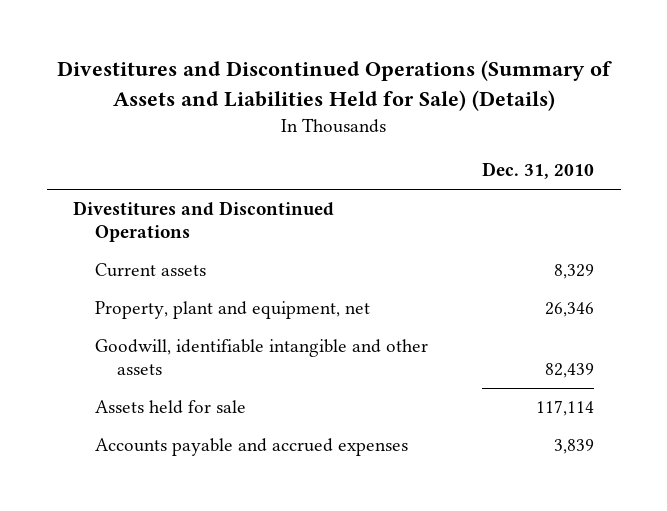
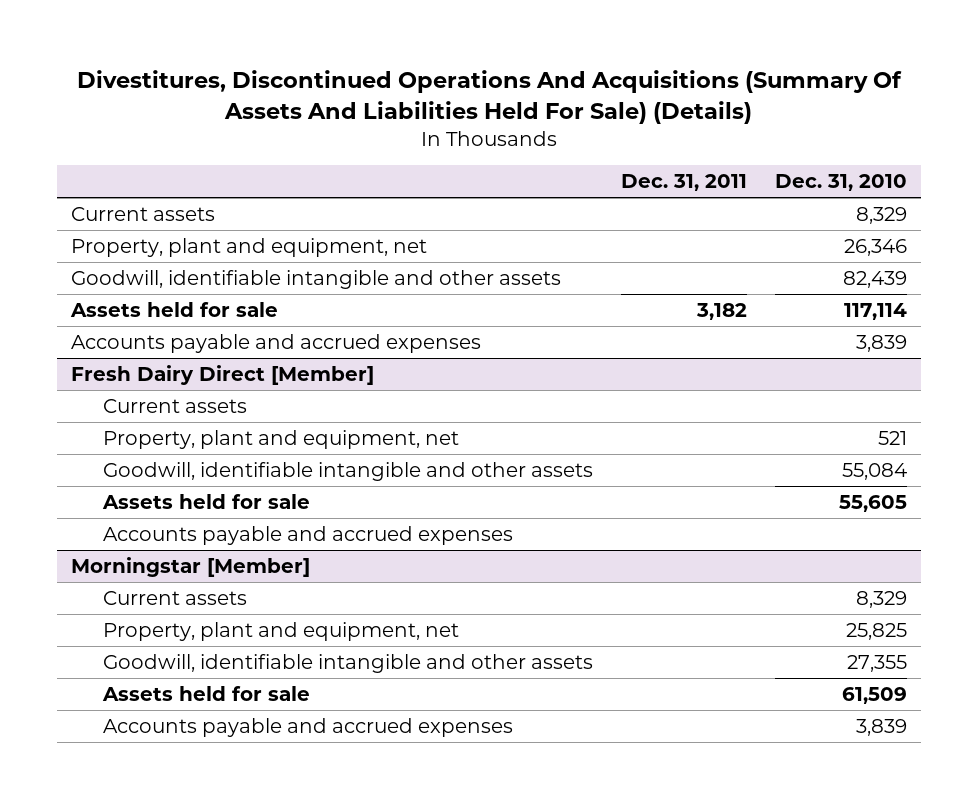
- Divestitures and Discontinued Operations (Summary of Assets and Liabilities Held for Sale) (Details)
+ Divestitures, Discontinued Operations And Acquisitions (Summary Of Assets And Liabilities Held For Sale) (Details)
- | Dec. 31, 2010
+ | Dec. 31, 2011 | Dec. 31, 2010
- Divestitures and Discontinued Operations
+ Fresh Dairy Direct [Member]
+ Current assets
+ Property, plant and equipment, net | | 521
+ Goodwill, identifiable intangible and other assets | | 55,084
+ Assets held for sale | | 55,605
+ Accounts payable and accrued expenses
+ Morningstar [Member]
+ Current assets | | 8,329
+ Property, plant and equipment, net | | 25,825
+ Goodwill, identifiable intangible and other assets | | 27,355
+ Assets held for sale | | 61,509
+ Accounts payable and accrued expenses | | 3,839

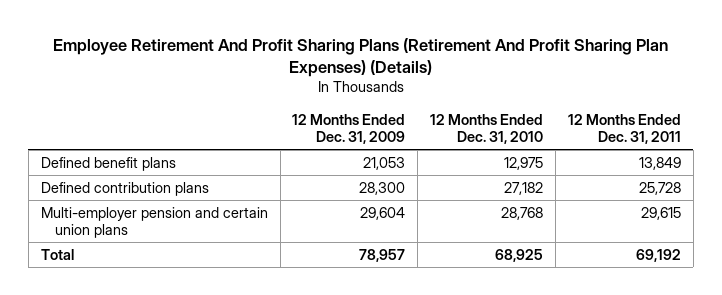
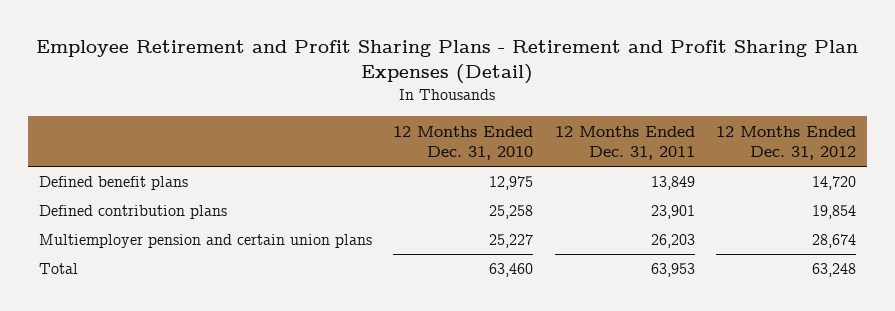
- Employee Retirement And Profit Sharing Plans (Retirement And Profit Sharing Plan Expenses) (Details)
+ Employee Retirement and Profit Sharing Plans - Retirement and Profit Sharing Plan Expenses (Detail)
- | 12 Months Ended Dec. 31, 2009 | 12 Months Ended Dec. 31, 2010 | 12 Months Ended Dec. 31, 2011
+ | 12 Months Ended Dec. 31, 2010 | 12 Months Ended Dec. 31, 2011 | 12 Months Ended Dec. 31, 2012
- Defined contribution plans | 28,300 | 27,182 | 25,728
- Multi-employer pension and certain union plans | 29,604 | 28,768 | 29,615
- Total | 78,957 | 68,925 | 69,192
+ Defined contribution plans | 25,258 | 23,901 | 19,854
+ Multiemployer pension and certain union plans | 25,227 | 26,203 | 28,674
+ Total | 63,460 | 63,953 | 63,248

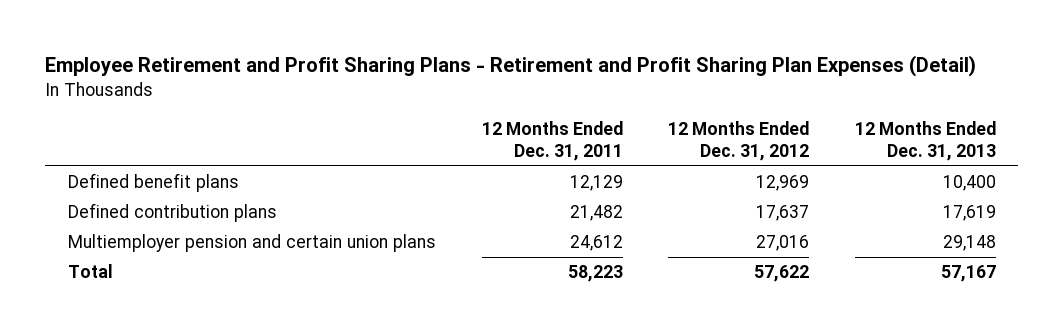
- | 12 Months Ended Dec. 31, 2010 | 12 Months Ended Dec. 31, 2011 | 12 Months Ended Dec. 31, 2012
+ | 12 Months Ended Dec. 31, 2011 | 12 Months Ended Dec. 31, 2012 | 12 Months Ended Dec. 31, 2013
- Defined benefit plans | 12,975 | 13,849 | 14,720
- Defined contribution plans | 25,258 | 23,901 | 19,854
- Multiemployer pension and certain union plans | 25,227 | 26,203 | 28,674
- Total | 63,460 | 63,953 | 63,248
+ Defined benefit plans | 12,129 | 12,969 | 10,400
+ Defined contribution plans | 21,482 | 17,637 | 17,619
+ Multiemployer pension and certain union plans | 24,612 | 27,016 | 29,148
+ Total | 58,223 | 57,622 | 57,167

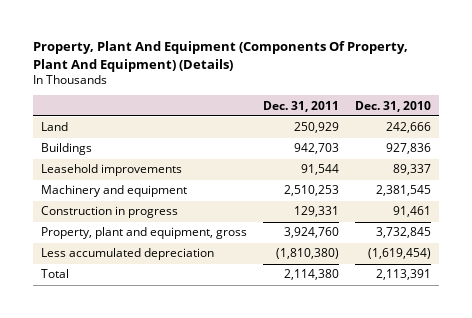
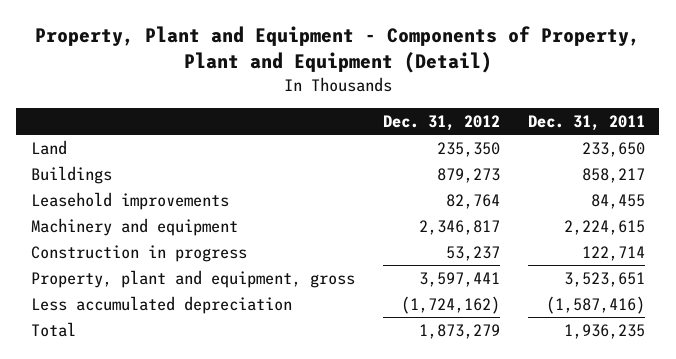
- Property, Plant And Equipment (Components Of Property, Plant And Equipment) (Details)
+ Property, Plant and Equipment - Components of Property, Plant and Equipment (Detail)
- | Dec. 31, 2011 | Dec. 31, 2010
+ | Dec. 31, 2012 | Dec. 31, 2011
- Land | 250,929 | 242,666
- Buildings | 942,703 | 927,836
- Leasehold improvements | 91,544 | 89,337
- Machinery and equipment | 2,510,253 | 2,381,545
- Construction in progress | 129,331 | 91,461
- Property, plant and equipment, gross | 3,924,760 | 3,732,845
- Less accumulated depreciation | (1,810,380) | (1,619,454)
- Total | 2,114,380 | 2,113,391
+ Land | 235,350 | 233,650
+ Buildings | 879,273 | 858,217
+ Leasehold improvements | 82,764 | 84,455
+ Machinery and equipment | 2,346,817 | 2,224,615
+ Construction in progress | 53,237 | 122,714
+ Property, plant and equipment, gross | 3,597,441 | 3,523,651
+ Less accumulated depreciation | (1,724,162) | (1,587,416)
+ Total | 1,873,279 | 1,936,235

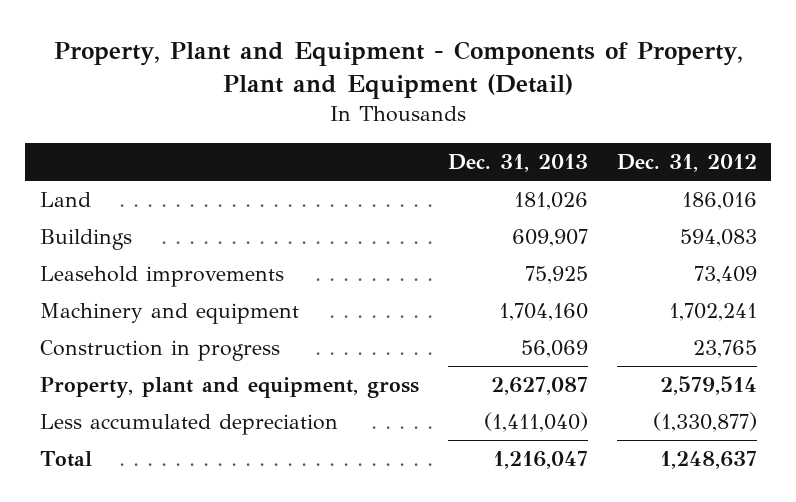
- | Dec. 31, 2012 | Dec. 31, 2011
+ | Dec. 31, 2013 | Dec. 31, 2012
- Land | 235,350 | 233,650
- Buildings | 879,273 | 858,217
- Leasehold improvements | 82,764 | 84,455
- Machinery and equipment | 2,346,817 | 2,224,615
- Construction in progress | 53,237 | 122,714
- Property, plant and equipment, gross | 3,597,441 | 3,523,651
- Less accumulated depreciation | (1,724,162) | (1,587,416)
- Total | 1,873,279 | 1,936,235
+ Land | 181,026 | 186,016
+ Buildings | 609,907 | 594,083
+ Leasehold improvements | 75,925 | 73,409
+ Machinery and equipment | 1,704,160 | 1,702,241
+ Construction in progress | 56,069 | 23,765
+ Property, plant and equipment, gross | 2,627,087 | 2,579,514
+ Less accumulated depreciation | (1,411,040) | (1,330,877)
+ Total | 1,216,047 | 1,248,637

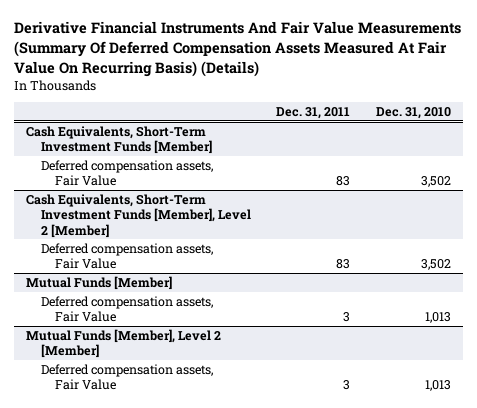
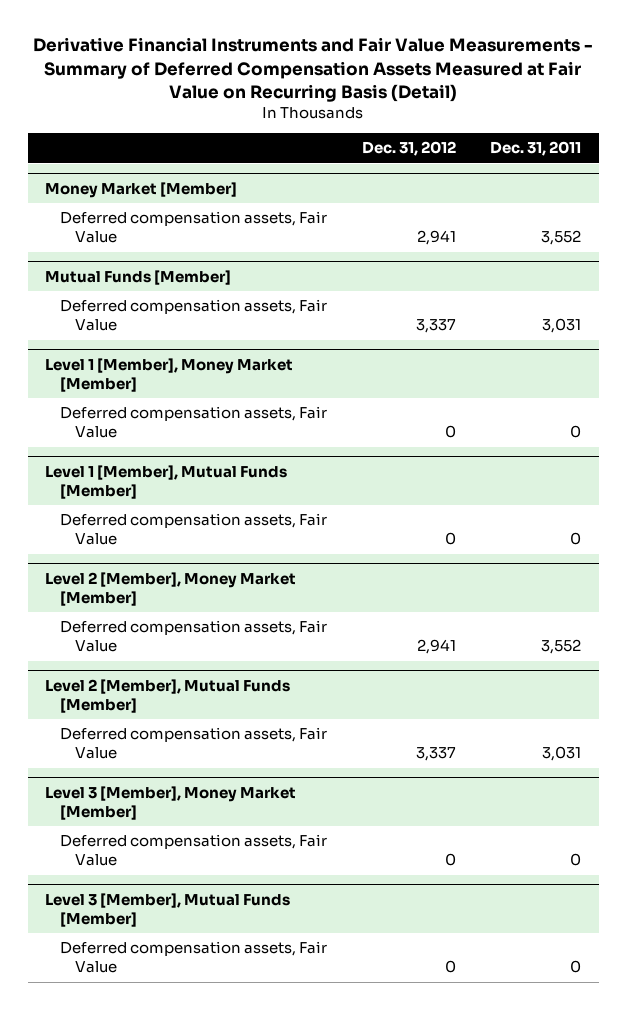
- Derivative Financial Instruments And Fair Value Measurements (Summary Of Deferred Compensation Assets Measured At Fair Value On Recurring Basis) (Details)
+ Derivative Financial Instruments and Fair Value Measurements - Summary of Deferred Compensation Assets Measured at Fair Value on Recurring Basis (Detail)
- | Dec. 31, 2011 | Dec. 31, 2010
+ | Dec. 31, 2012 | Dec. 31, 2011
- Cash Equivalents, Short-Term Investment Funds [Member]
- Deferred compensation assets, Fair Value | 83 | 3,502
- Cash Equivalents, Short-Term Investment Funds [Member], Level 2 [Member]
- Deferred compensation assets, Fair Value | 83 | 3,502
+ Money Market [Member]
+ Deferred compensation assets, Fair Value | 2,941 | 3,552
@ Mutual Funds [Member]
- Deferred compensation assets, Fair Value | 3 | 1,013
- Mutual Funds [Member], Level 2 [Member]
- Deferred compensation assets, Fair Value | 3 | 1,013
@ Mutual Funds [Member]
+ Deferred compensation assets, Fair Value | 3,337 | 3,031
+ Level 1 [Member], Money Market [Member]
+ Deferred compensation assets, Fair Value | 0 | 0
+ Level 1 [Member], Mutual Funds [Member]
+ Deferred compensation assets, Fair Value | 0 | 0
+ Level 2 [Member], Money Market [Member]
+ Deferred compensation assets, Fair Value | 2,941 | 3,552
+ Level 2 [Member], Mutual Funds [Member]
+ Deferred compensation assets, Fair Value | 3,337 | 3,031
+ Level 3 [Member], Money Market [Member]
+ Deferred compensation assets, Fair Value | 0 | 0
+ Level 3 [Member], Mutual Funds [Member]
+ Deferred compensation assets, Fair Value | 0 | 0

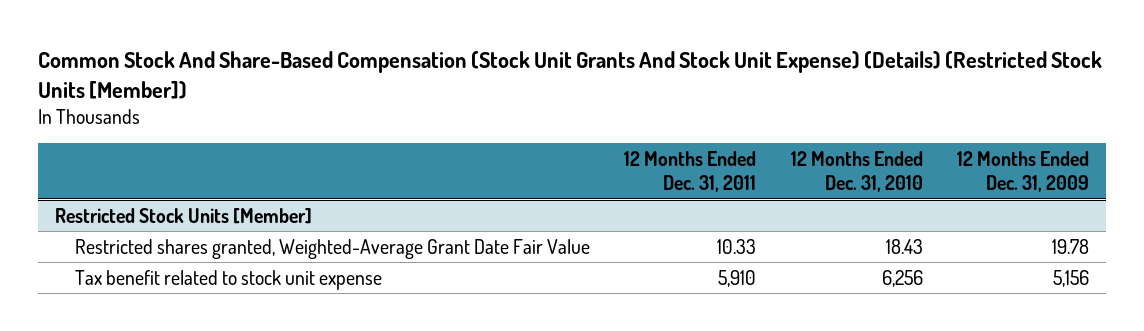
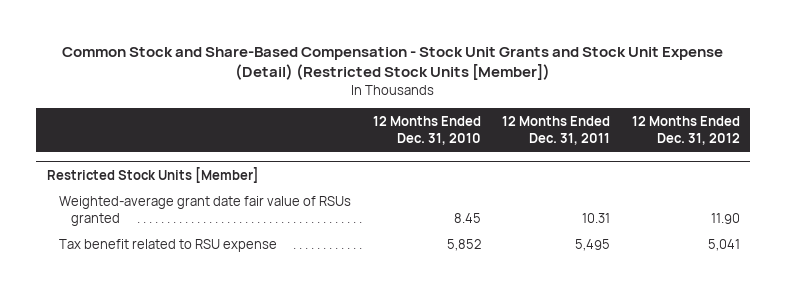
- Common Stock And Share-Based Compensation (Stock Unit Grants And Stock Unit Expense) (Details) (Restricted Stock Units [Member])
+ Common Stock and Share-Based Compensation - Stock Unit Grants and Stock Unit Expense (Detail) (Restricted Stock Units [Member])
- | 12 Months Ended Dec. 31, 2011 | 12 Months Ended Dec. 31, 2010 | 12 Months Ended Dec. 31, 2009
+ | 12 Months Ended Dec. 31, 2010 | 12 Months Ended Dec. 31, 2011 | 12 Months Ended Dec. 31, 2012
@ Restricted Stock Units [Member]
- Restricted shares granted, Weighted-Average Grant Date Fair Value | 10.33 | 18.43 | 19.78
- Tax benefit related to stock unit expense | 5,910 | 6,256 | 5,156
+ Weighted-average grant date fair value of RSUs granted | 8.45 | 10.31 | 11.90
+ Tax benefit related to RSU expense | 5,852 | 5,495 | 5,041

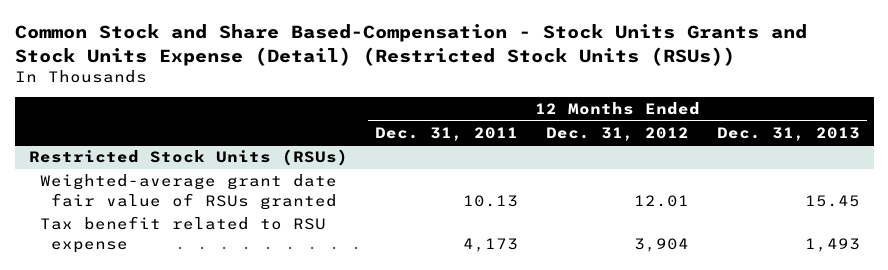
- Common Stock and Share-Based Compensation - Stock Unit Grants and Stock Unit Expense (Detail) (Restricted Stock Units [Member])
+ Common Stock and Share Based-Compensation - Stock Units Grants and Stock Units Expense (Detail) (Restricted Stock Units (RSUs))
- | 12 Months Ended Dec. 31, 2010 | 12 Months Ended Dec. 31, 2011 | 12 Months Ended Dec. 31, 2012
+ | 12 Months Ended Dec. 31, 2011 | 12 Months Ended Dec. 31, 2012 | 12 Months Ended Dec. 31, 2013
- Restricted Stock Units [Member]
- Weighted-average grant date fair value of RSUs granted | 8.45 | 10.31 | 11.90
- Tax benefit related to RSU expense | 5,852 | 5,495 | 5,041
+ Restricted Stock Units (RSUs)
+ Weighted-average grant date fair value of RSUs granted | 10.13 | 12.01 | 15.45
+ Tax benefit related to RSU expense | 4,173 | 3,904 | 1,493

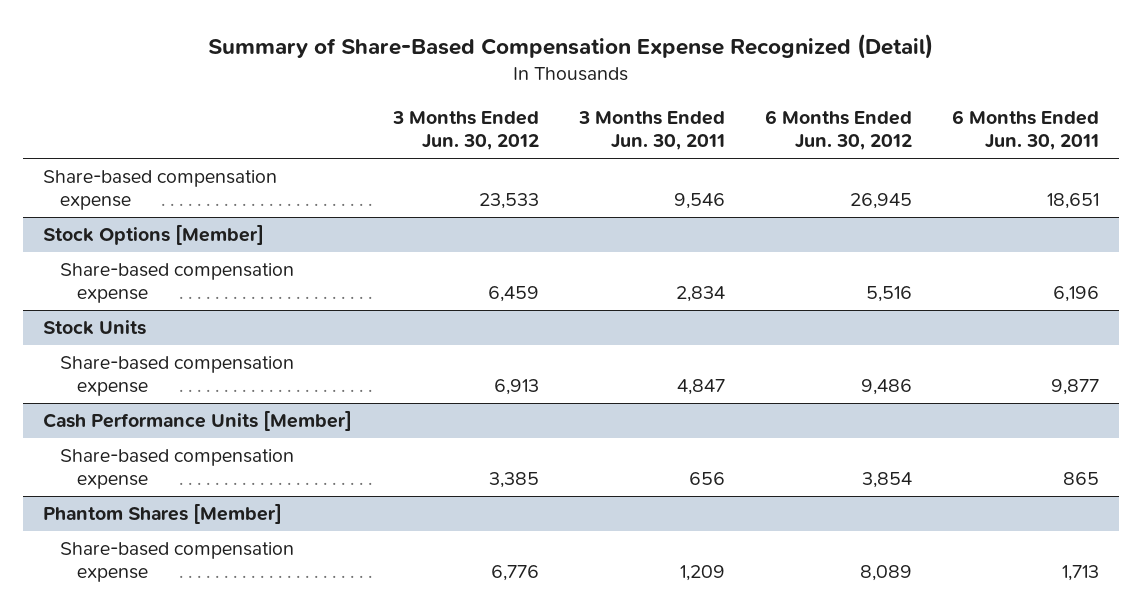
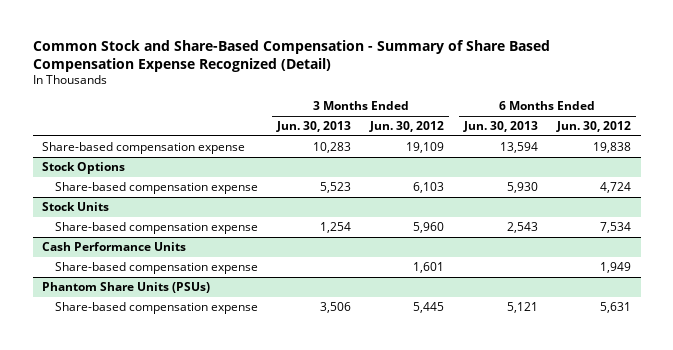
- Summary of Share-Based Compensation Expense Recognized (Detail)
+ Common Stock and Share-Based Compensation - Summary of Share Based Compensation Expense Recognized (Detail)
- | 3 Months Ended Jun. 30, 2012 | 3 Months Ended Jun. 30, 2011 | 6 Months Ended Jun. 30, 2012 | 6 Months Ended Jun. 30, 2011
+ | 3 Months Ended Jun. 30, 2013 | 3 Months Ended Jun. 30, 2012 | 6 Months Ended Jun. 30, 2013 | 6 Months Ended Jun. 30, 2012
- Share-based compensation expense | 23,533 | 9,546 | 26,945 | 18,651
- Stock Options [Member]
- Share-based compensation expense | 6,459 | 2,834 | 5,516 | 6,196
+ Share-based compensation expense | 10,283 | 19,109 | 13,594 | 19,838
+ Stock Options
+ Share-based compensation expense | 5,523 | 6,103 | 5,930 | 4,724
@ Stock Units
- Share-based compensation expense | 6,913 | 4,847 | 9,486 | 9,877
- Cash Performance Units [Member]
- Share-based compensation expense | 3,385 | 656 | 3,854 | 865
- Phantom Shares [Member]
- Share-based compensation expense | 6,776 | 1,209 | 8,089 | 1,713
@ Stock Units
+ Share-based compensation expense | 1,254 | 5,960 | 2,543 | 7,534
+ Cash Performance Units
+ Share-based compensation expense | | 1,601 | | 1,949
+ Phantom Share Units (PSUs)
+ Share-based compensation expense | 3,506 | 5,445 | 5,121 | 5,631

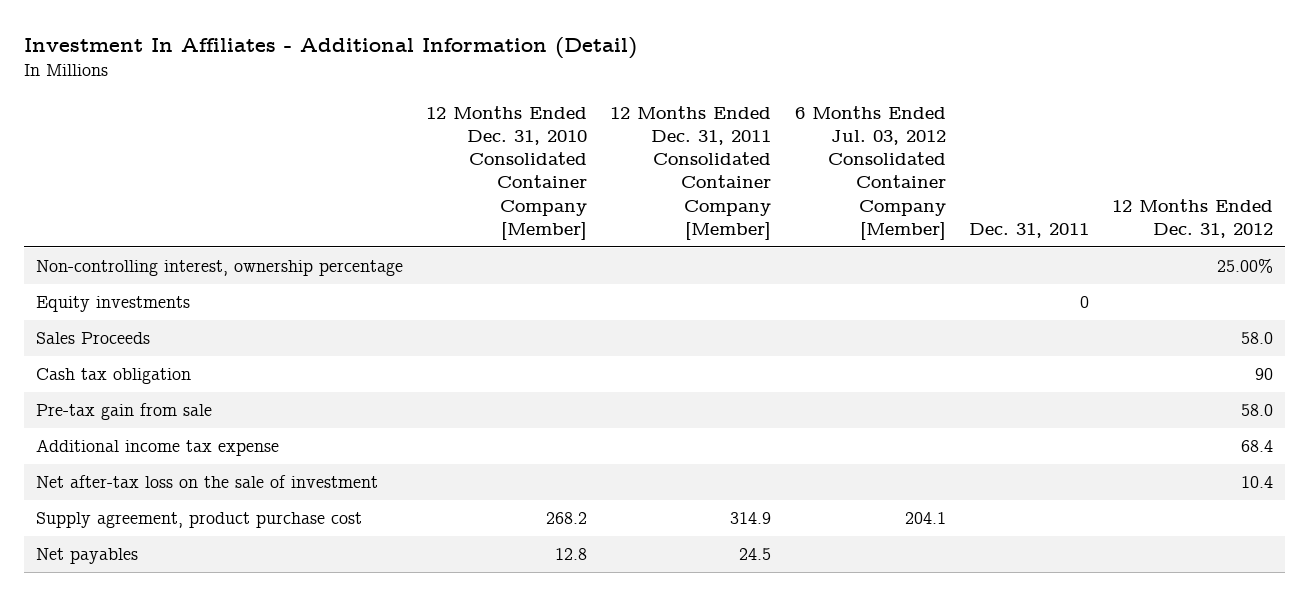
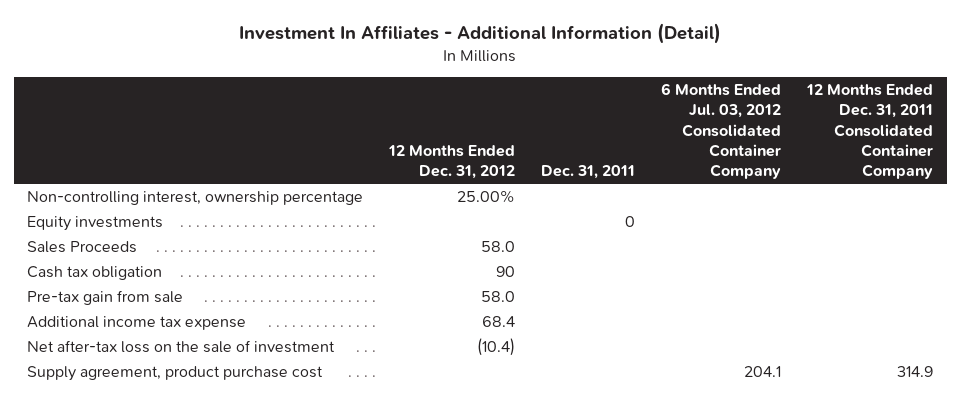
- | 12 Months Ended Dec. 31, 2010 Consolidated Container Company [Member] | 12 Months Ended Dec. 31, 2011 Consolidated Container Company [Member] | 6 Months Ended Jul. 03, 2012 Consolidated Container Company [Member] | Dec. 31, 2011 | 12 Months Ended Dec. 31, 2012
+ | 12 Months Ended Dec. 31, 2012 | Dec. 31, 2011 | 6 Months Ended Jul. 03, 2012 Consolidated Container Company | 12 Months Ended Dec. 31, 2011 Consolidated Container Company
- Net after-tax loss on the sale of investment | | | | | 10.4
+ Net after-tax loss on the sale of investment | (10.4) | | |
- Net payables | 12.8 | 24.5 | | |

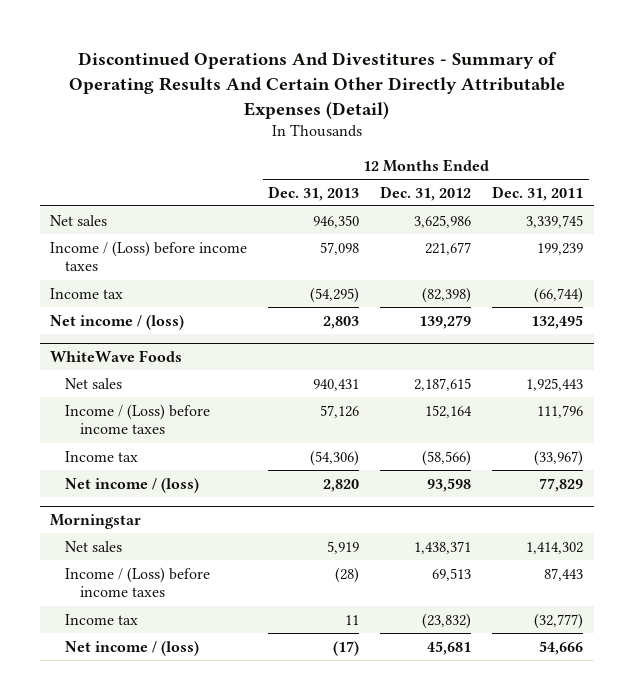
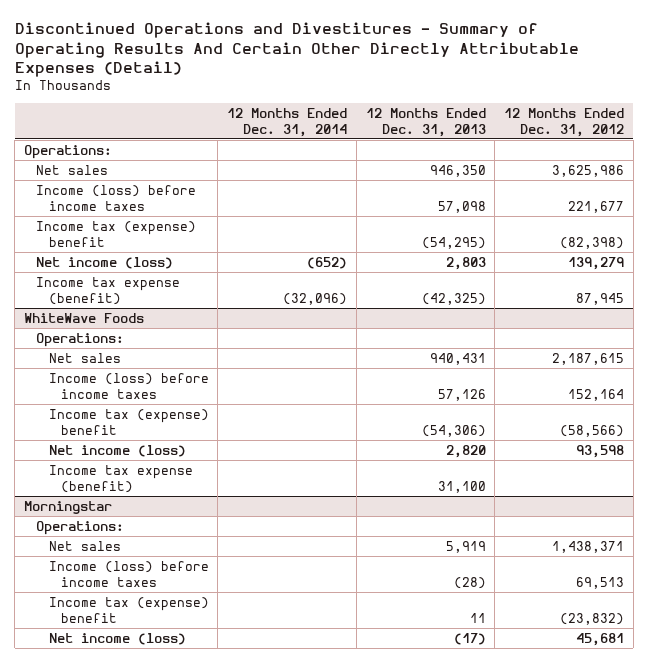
- Discontinued Operations And Divestitures - Summary of Operating Results And Certain Other Directly Attributable Expenses (Detail)
+ Discontinued Operations and Divestitures - Summary of Operating Results And Certain Other Directly Attributable Expenses (Detail)
- | 12 Months Ended Dec. 31, 2013 | 12 Months Ended Dec. 31, 2012 | 12 Months Ended Dec. 31, 2011
+ | 12 Months Ended Dec. 31, 2014 | 12 Months Ended Dec. 31, 2013 | 12 Months Ended Dec. 31, 2012
+ Operations:
- Income / (Loss) before income taxes | 57,098 | 221,677 | 199,239
- Income tax | (54,295) | (82,398) | (66,744)
- Net income / (loss) | 2,803 | 139,279 | 132,495
+ Income (loss) before income taxes | | 57,098 | 221,677
+ Income tax (expense) benefit | | (54,295) | (82,398)
+ Net income (loss) | (652) | 2,803 | 139,279
+ Income tax expense (benefit) | (32,096) | (42,325) | 87,945
@ WhiteWave Foods
+ Operations:
- Income / (Loss) before income taxes | 57,126 | 152,164 | 111,796
- Income tax | (54,306) | (58,566) | (33,967)
- Net income / (loss) | 2,820 | 93,598 | 77,829
+ Income (loss) before income taxes | | 57,126 | 152,164
+ Income tax (expense) benefit | | (54,306) | (58,566)
+ Net income (loss) | | 2,820 | 93,598
+ Income tax expense (benefit) | | 31,100 |
@ Morningstar
+ Operations:
- Income / (Loss) before income taxes | (28) | 69,513 | 87,443
- Income tax | 11 | (23,832) | (32,777)
- Net income / (loss) | (17) | 45,681 | 54,666
+ Income (loss) before income taxes | | (28) | 69,513
+ Income tax (expense) benefit | | 11 | (23,832)
+ Net income (loss) | | (17) | 45,681

